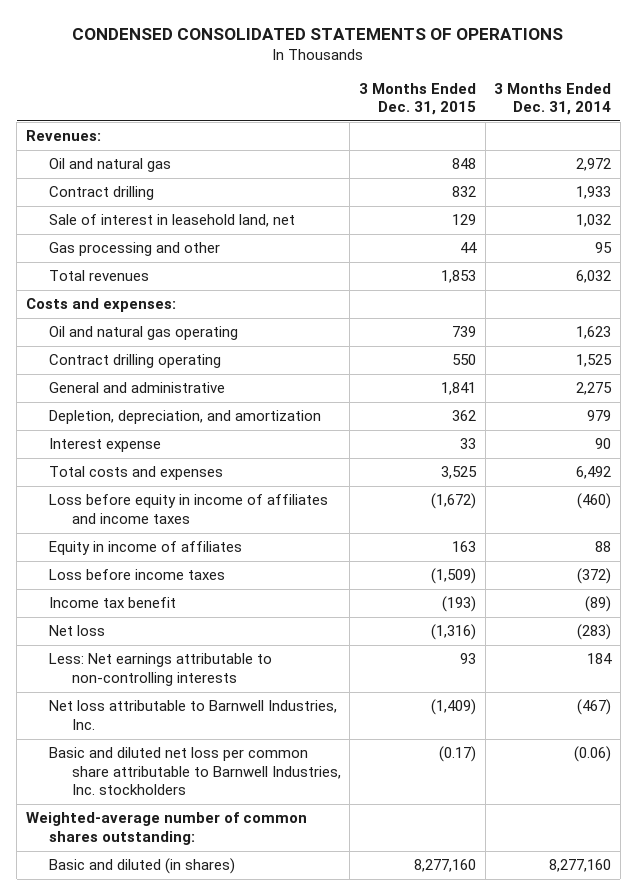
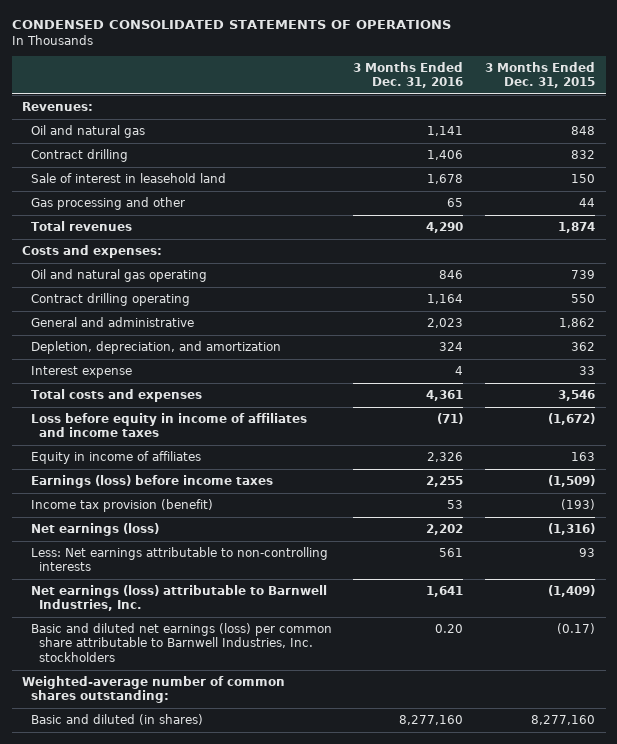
- | 3 Months Ended Dec. 31, 2015 | 3 Months Ended Dec. 31, 2014
+ | 3 Months Ended Dec. 31, 2016 | 3 Months Ended Dec. 31, 2015
- Sale of interest in leasehold land, net | 129 | 1,032
+ Sale of interest in leasehold land | 1,678 | 150
- Total revenues | 1,853 | 6,032
+ Total revenues | 4,290 | 1,874
- General and administrative | 1,841 | 2,275
+ General and administrative | 2,023 | 1,862
- Total costs and expenses | 3,525 | 6,492
+ Total costs and expenses | 4,361 | 3,546
- Loss before income taxes | (1,509) | (372)
- Income tax benefit | (193) | (89)
- Net loss | (1,316) | (283)
+ Earnings (loss) before income taxes | 2,255 | (1,509)
+ Income tax provision (benefit) | 53 | (193)
+ Net earnings (loss) | 2,202 | (1,316)
- Net loss attributable to Barnwell Industries, Inc. | (1,409) | (467)
- Basic and diluted net loss per common share attributable to Barnwell Industries, Inc. stockholders | (0.17) | (0.06)
+ Net earnings (loss) attributable to Barnwell Industries, Inc. | 1,641 | (1,409)
+ Basic and diluted net earnings (loss) per common share attributable to Barnwell Industries, Inc. stockholders | 0.20 | (0.17)

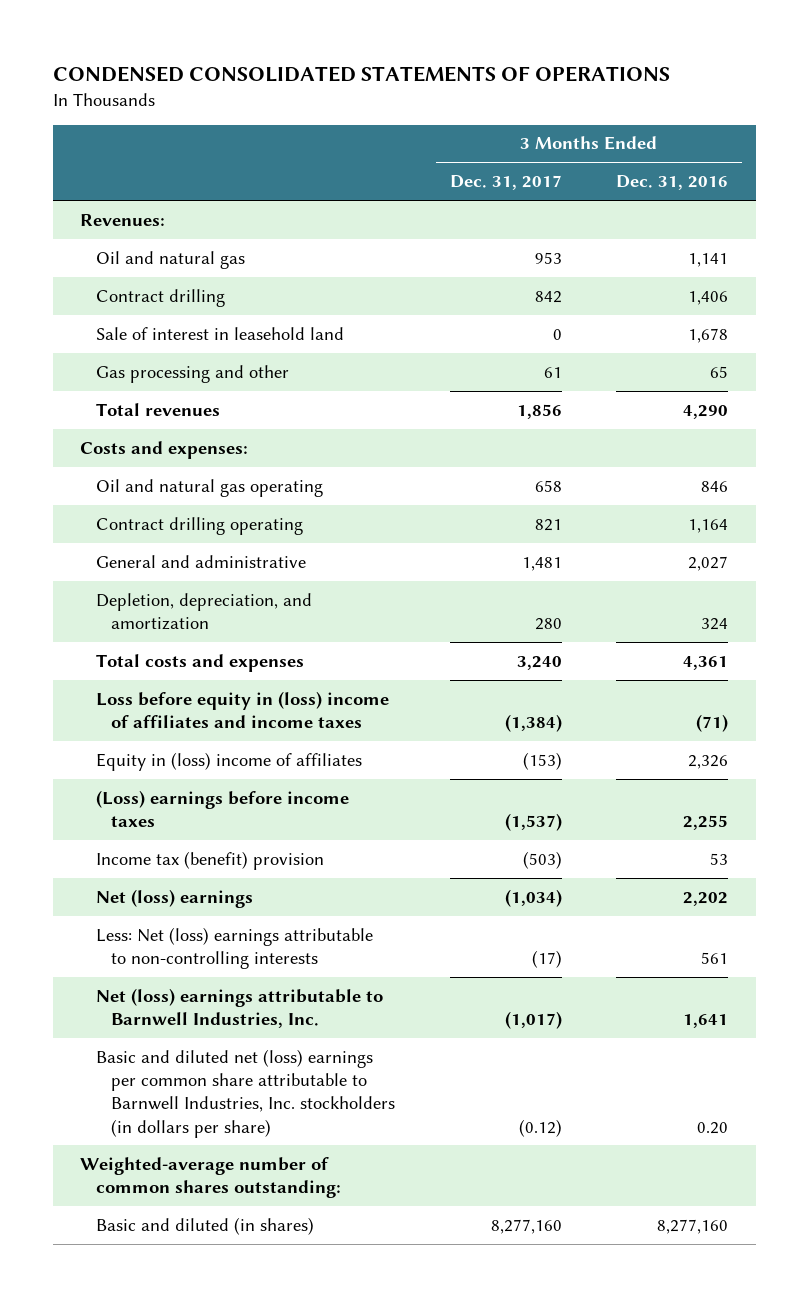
- | 3 Months Ended Dec. 31, 2016 | 3 Months Ended Dec. 31, 2015
+ | 3 Months Ended Dec. 31, 2017 | 3 Months Ended Dec. 31, 2016
- General and administrative | 2,023 | 1,862
+ General and administrative | 1,481 | 2,027
- Interest expense | 4 | 33
- Loss before equity in income of affiliates and income taxes | (71) | (1,672)
- Equity in income of affiliates | 2,326 | 163
- Earnings (loss) before income taxes | 2,255 | (1,509)
- Income tax provision (benefit) | 53 | (193)
- Net earnings (loss) | 2,202 | (1,316)
- Less: Net earnings attributable to non-controlling interests | 561 | 93
- Net earnings (loss) attributable to Barnwell Industries, Inc. | 1,641 | (1,409)
- Basic and diluted net earnings (loss) per common share attributable to Barnwell Industries, Inc. stockholders | 0.20 | (0.17)
+ Loss before equity in (loss) income of affiliates and income taxes | (1,384) | (71)
+ Equity in (loss) income of affiliates | (153) | 2,326
+ (Loss) earnings before income taxes | (1,537) | 2,255
+ Income tax (benefit) provision | (503) | 53
+ Net (loss) earnings | (1,034) | 2,202
+ Less: Net (loss) earnings attributable to non-controlling interests | (17) | 561
+ Net (loss) earnings attributable to Barnwell Industries, Inc. | (1,017) | 1,641
+ Basic and diluted net (loss) earnings per common share attributable to Barnwell Industries, Inc. stockholders (in dollars per share) | (0.12) | 0.20

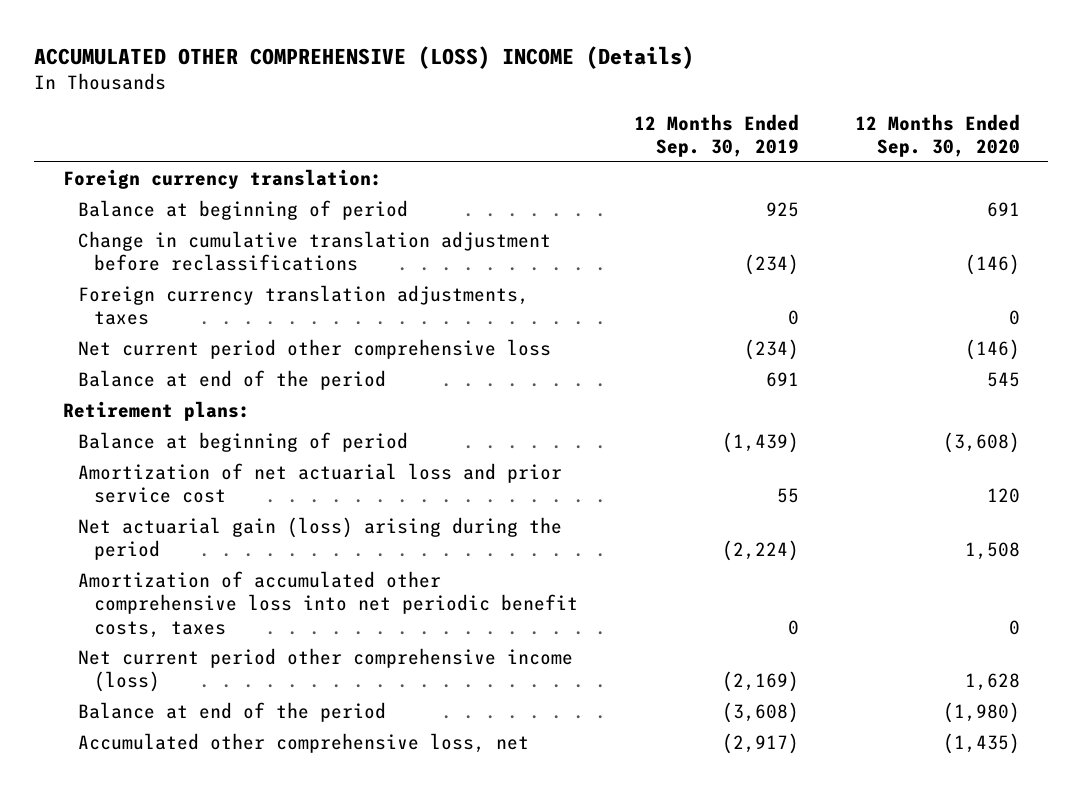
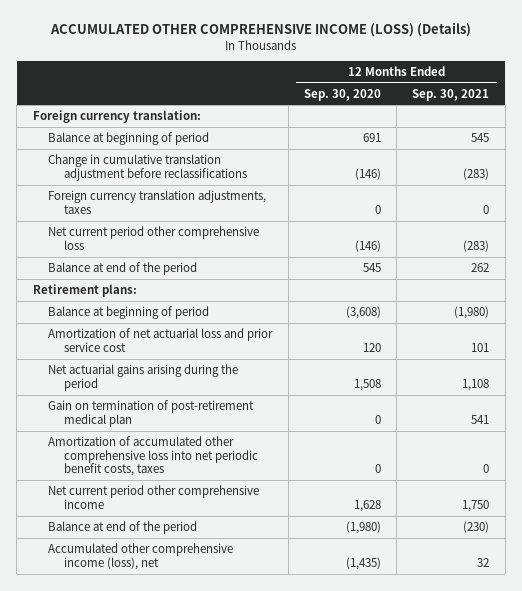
- ACCUMULATED OTHER COMPREHENSIVE (LOSS) INCOME (Details)
+ ACCUMULATED OTHER COMPREHENSIVE INCOME (LOSS) (Details)
- | 12 Months Ended Sep. 30, 2019 | 12 Months Ended Sep. 30, 2020
+ | 12 Months Ended Sep. 30, 2020 | 12 Months Ended Sep. 30, 2021
- Net actuarial gain (loss) arising during the period | (2,224) | 1,508
+ Net actuarial gains arising during the period | 1,508 | 1,108
+ Gain on termination of post-retirement medical plan | 0 | 541
- Net current period other comprehensive income (loss) | (2,169) | 1,628
+ Net current period other comprehensive income | 1,628 | 1,750
- Accumulated other comprehensive loss, net | (2,917) | (1,435)
+ Accumulated other comprehensive income (loss), net | (1,435) | 32

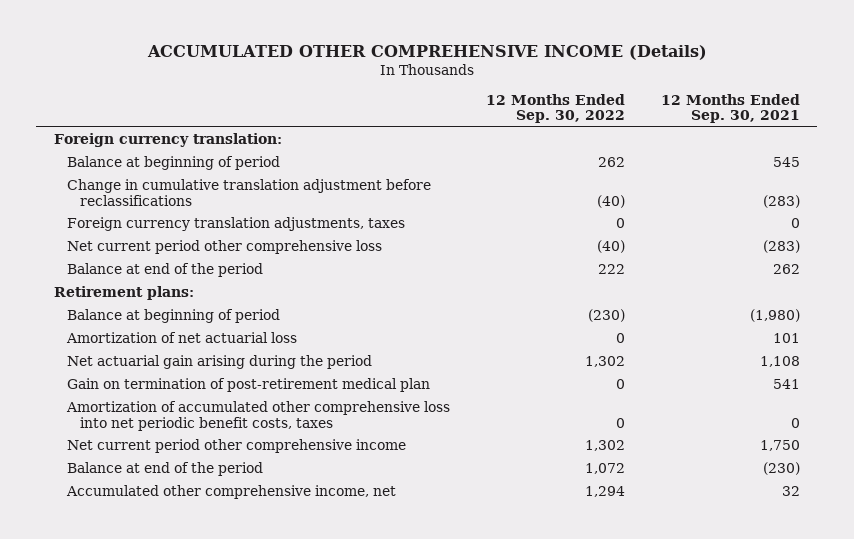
- ACCUMULATED OTHER COMPREHENSIVE INCOME (LOSS) (Details)
+ ACCUMULATED OTHER COMPREHENSIVE INCOME (Details)
- | 12 Months Ended Sep. 30, 2020 | 12 Months Ended Sep. 30, 2021
+ | 12 Months Ended Sep. 30, 2022 | 12 Months Ended Sep. 30, 2021
- Amortization of net actuarial loss and prior service cost | 120 | 101
- Net actuarial gains arising during the period | 1,508 | 1,108
+ Amortization of net actuarial loss | 0 | 101
+ Net actuarial gain arising during the period | 1,302 | 1,108
- Accumulated other comprehensive income (loss), net | (1,435) | 32
+ Accumulated other comprehensive income, net | 1,294 | 32

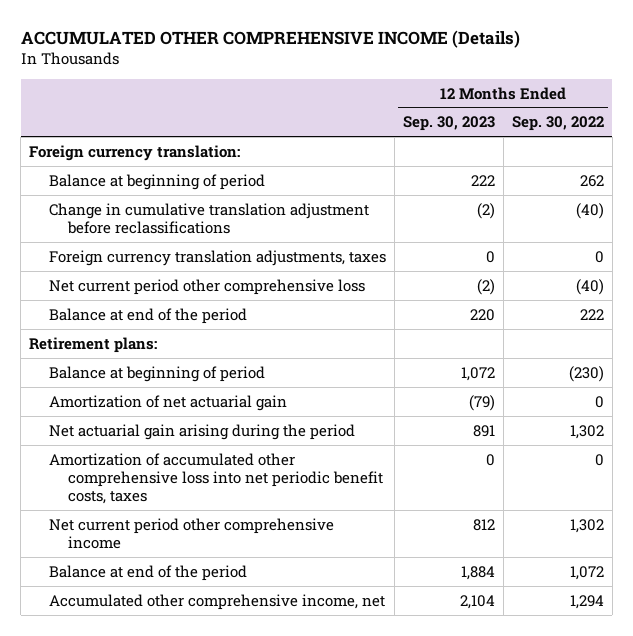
- | 12 Months Ended Sep. 30, 2022 | 12 Months Ended Sep. 30, 2021
+ | 12 Months Ended Sep. 30, 2023 | 12 Months Ended Sep. 30, 2022
- Amortization of net actuarial loss | 0 | 101
+ Amortization of net actuarial gain | (79) | 0
- Gain on termination of post-retirement medical plan | 0 | 541

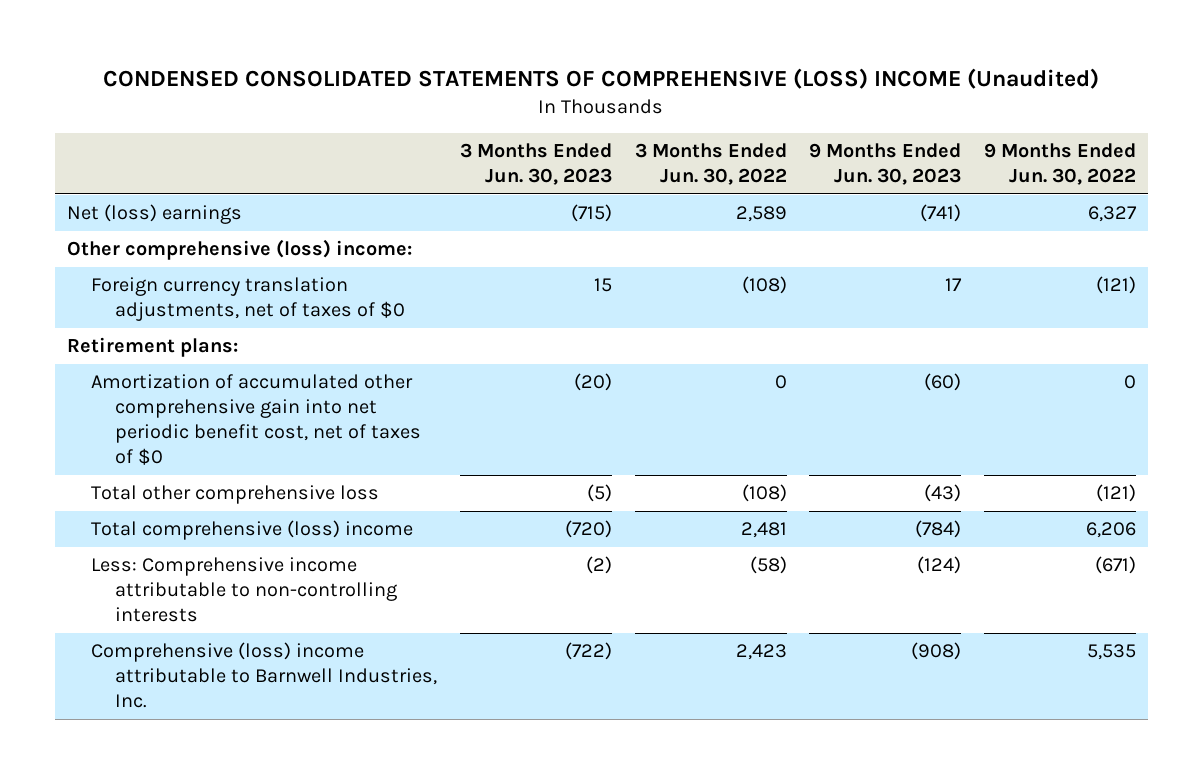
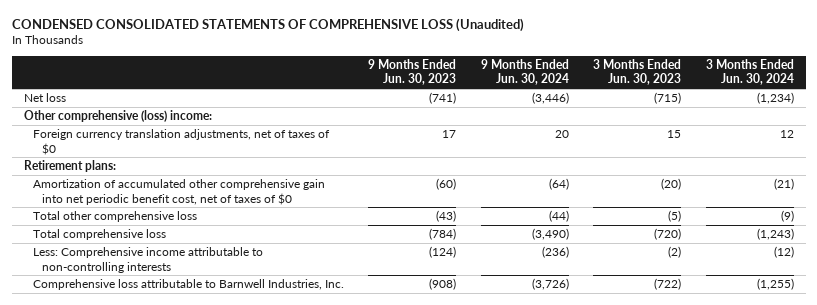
- CONDENSED CONSOLIDATED STATEMENTS OF COMPREHENSIVE (LOSS) INCOME (Unaudited)
+ CONDENSED CONSOLIDATED STATEMENTS OF COMPREHENSIVE LOSS (Unaudited)
- | 3 Months Ended Jun. 30, 2023 | 3 Months Ended Jun. 30, 2022 | 9 Months Ended Jun. 30, 2023 | 9 Months Ended Jun. 30, 2022
+ | 9 Months Ended Jun. 30, 2023 | 9 Months Ended Jun. 30, 2024 | 3 Months Ended Jun. 30, 2023 | 3 Months Ended Jun. 30, 2024
- Net (loss) earnings | (715) | 2,589 | (741) | 6,327
+ Net loss | (741) | (3,446) | (715) | (1,234)
- Total comprehensive (loss) income | (720) | 2,481 | (784) | 6,206
+ Total comprehensive loss | (784) | (3,490) | (720) | (1,243)
- Comprehensive (loss) income attributable to Barnwell Industries, Inc. | (722) | 2,423 | (908) | 5,535
+ Comprehensive loss attributable to Barnwell Industries, Inc. | (908) | (3,726) | (722) | (1,255)

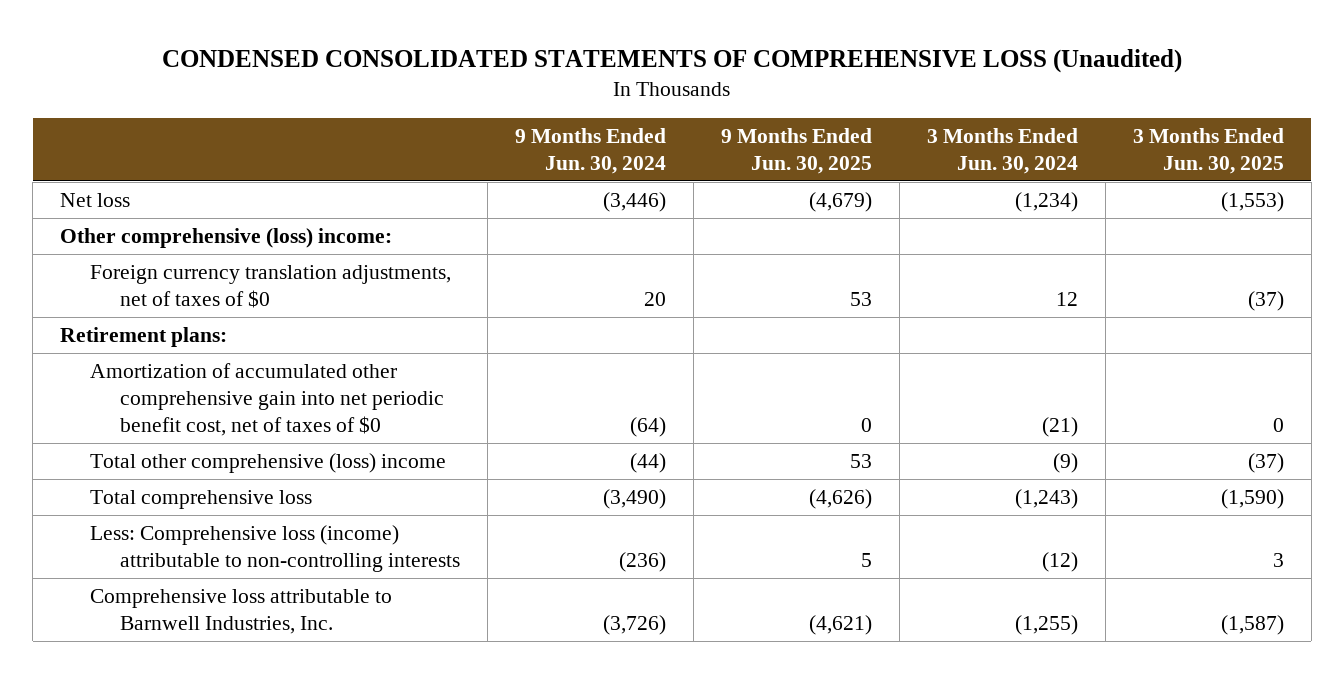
- | 9 Months Ended Jun. 30, 2023 | 9 Months Ended Jun. 30, 2024 | 3 Months Ended Jun. 30, 2023 | 3 Months Ended Jun. 30, 2024
+ | 9 Months Ended Jun. 30, 2024 | 9 Months Ended Jun. 30, 2025 | 3 Months Ended Jun. 30, 2024 | 3 Months Ended Jun. 30, 2025
- Total other comprehensive loss | (43) | (44) | (5) | (9)
+ Total other comprehensive (loss) income | (44) | 53 | (9) | (37)
- Less: Comprehensive income attributable to non-controlling interests | (124) | (236) | (2) | (12)
+ Less: Comprehensive loss (income) attributable to non-controlling interests | (236) | 5 | (12) | 3

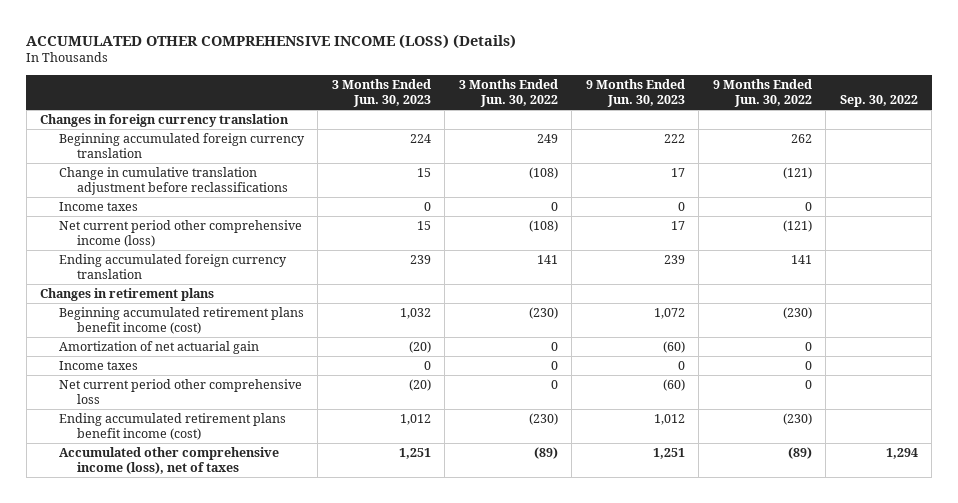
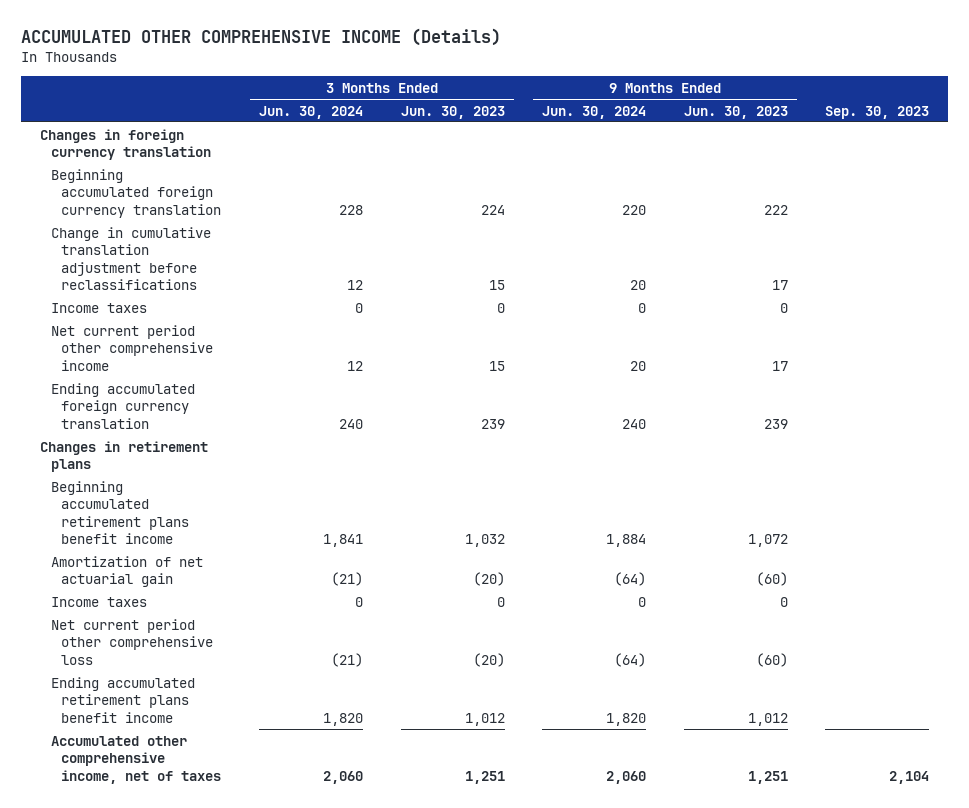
- ACCUMULATED OTHER COMPREHENSIVE INCOME (LOSS) (Details)
+ ACCUMULATED OTHER COMPREHENSIVE INCOME (Details)
- | 3 Months Ended Jun. 30, 2023 | 3 Months Ended Jun. 30, 2022 | 9 Months Ended Jun. 30, 2023 | 9 Months Ended Jun. 30, 2022 | Sep. 30, 2022
+ | 3 Months Ended Jun. 30, 2024 | 3 Months Ended Jun. 30, 2023 | 9 Months Ended Jun. 30, 2024 | 9 Months Ended Jun. 30, 2023 | Sep. 30, 2023
- Net current period other comprehensive income (loss) | 15 | (108) | 17 | (121) |
+ Net current period other comprehensive income | 12 | 15 | 20 | 17 |
- Beginning accumulated retirement plans benefit income (cost) | 1,032 | (230) | 1,072 | (230) |
+ Beginning accumulated retirement plans benefit income | 1,841 | 1,032 | 1,884 | 1,072 |
- Ending accumulated retirement plans benefit income (cost) | 1,012 | (230) | 1,012 | (230) |
- Accumulated other comprehensive income (loss), net of taxes | 1,251 | (89) | 1,251 | (89) | 1,294
+ Ending accumulated retirement plans benefit income | 1,820 | 1,012 | 1,820 | 1,012 |
+ Accumulated other comprehensive income, net of taxes | 2,060 | 1,251 | 2,060 | 1,251 | 2,104

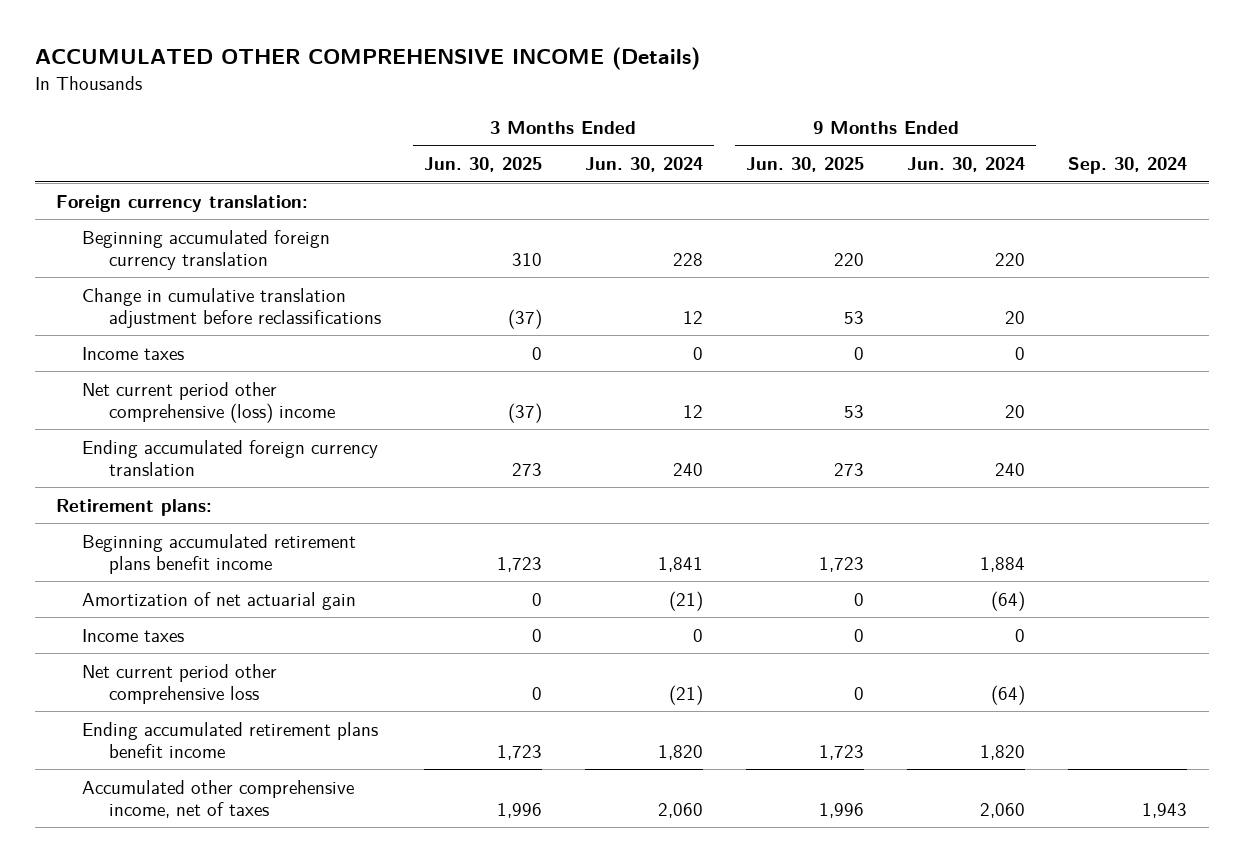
- | 3 Months Ended Jun. 30, 2024 | 3 Months Ended Jun. 30, 2023 | 9 Months Ended Jun. 30, 2024 | 9 Months Ended Jun. 30, 2023 | Sep. 30, 2023
+ | 3 Months Ended Jun. 30, 2025 | 3 Months Ended Jun. 30, 2024 | 9 Months Ended Jun. 30, 2025 | 9 Months Ended Jun. 30, 2024 | Sep. 30, 2024
- Changes in foreign currency translation
+ Foreign currency translation:
- Net current period other comprehensive income | 12 | 15 | 20 | 17 |
+ Net current period other comprehensive (loss) income | (37) | 12 | 53 | 20 |
- Changes in retirement plans
+ Retirement plans:

